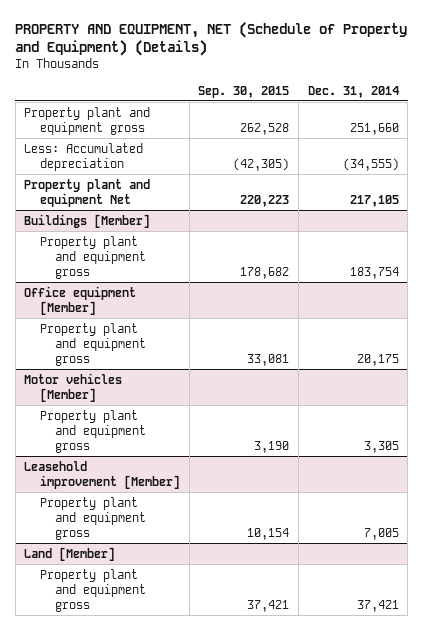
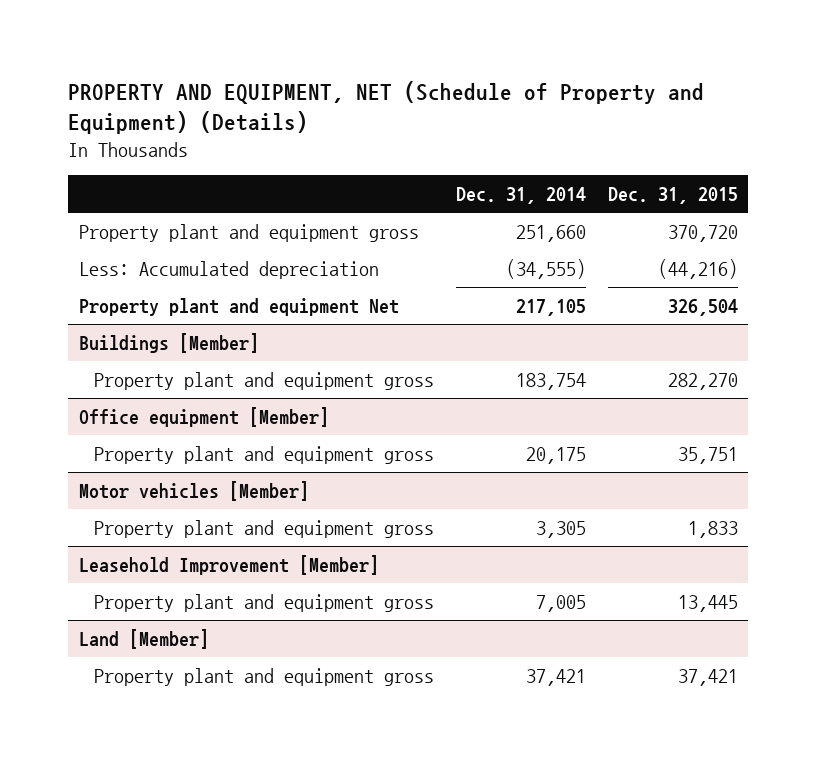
- | Sep. 30, 2015 | Dec. 31, 2014
+ | Dec. 31, 2014 | Dec. 31, 2015
- Leasehold improvement [Member]
+ Leasehold Improvement [Member]

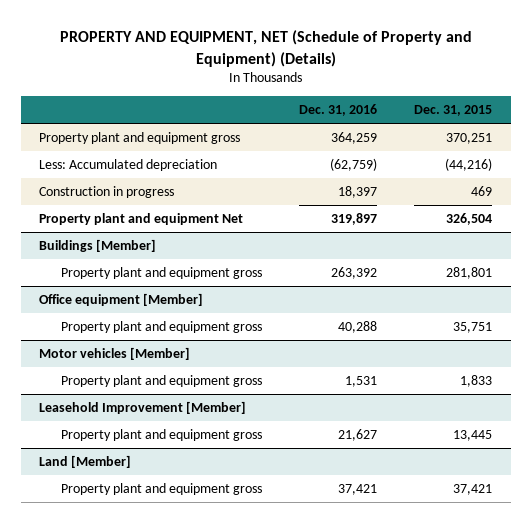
- | Dec. 31, 2014 | Dec. 31, 2015
+ | Dec. 31, 2016 | Dec. 31, 2015
- Property plant and equipment gross | 251,660 | 370,720
+ Property plant and equipment gross | 364,259 | 370,251
+ Construction in progress | 18,397 | 469
@ Buildings [Member]
- Property plant and equipment gross | 183,754 | 282,270
+ Property plant and equipment gross | 263,392 | 281,801

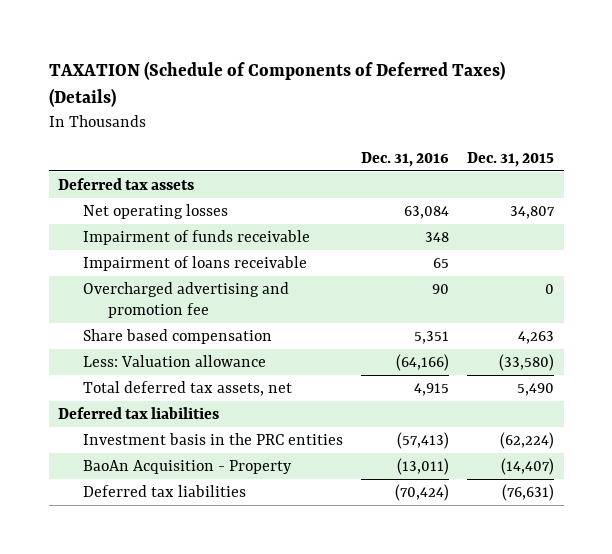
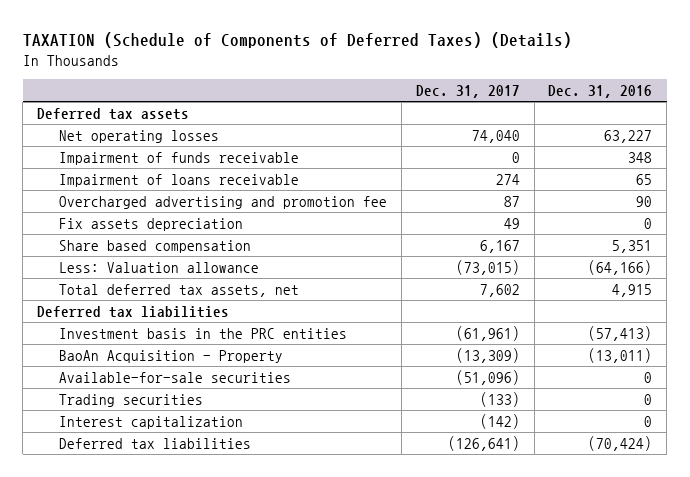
- | Dec. 31, 2016 | Dec. 31, 2015
+ | Dec. 31, 2017 | Dec. 31, 2016
- Net operating losses | 63,084 | 34,807
+ Net operating losses | 74,040 | 63,227
+ Fix assets depreciation | 49 | 0
+ Available-for-sale securities | (51,096) | 0
+ Trading securities | (133) | 0
+ Interest capitalization | (142) | 0

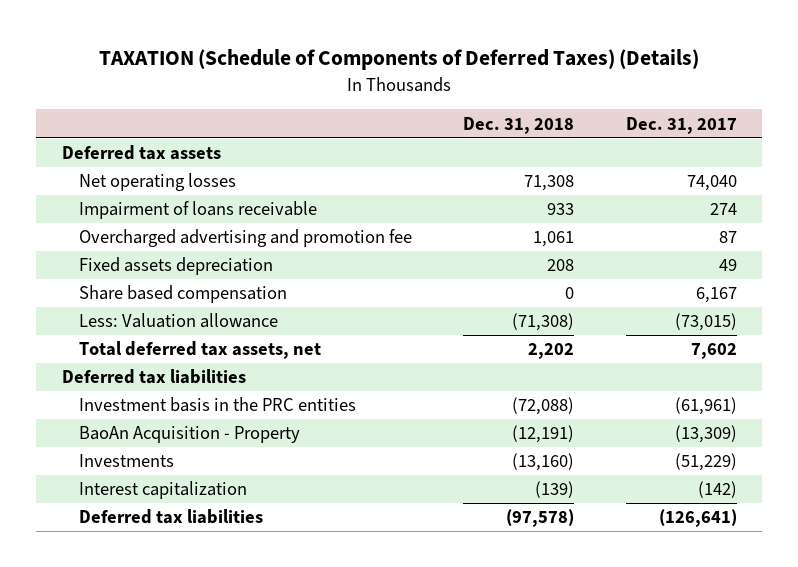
- | Dec. 31, 2017 | Dec. 31, 2016
+ | Dec. 31, 2018 | Dec. 31, 2017
- Impairment of funds receivable | 0 | 348
- Fix assets depreciation | 49 | 0
+ Fixed assets depreciation | 208 | 49
- Available-for-sale securities | (51,096) | 0
- Trading securities | (133) | 0
+ Investments | (13,160) | (51,229)

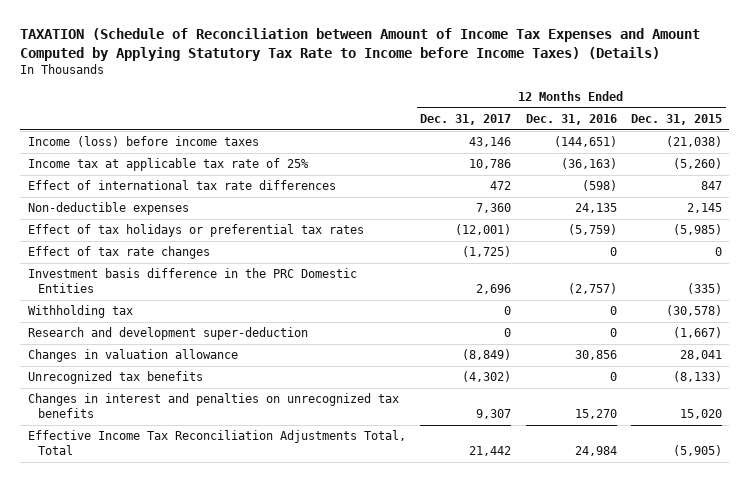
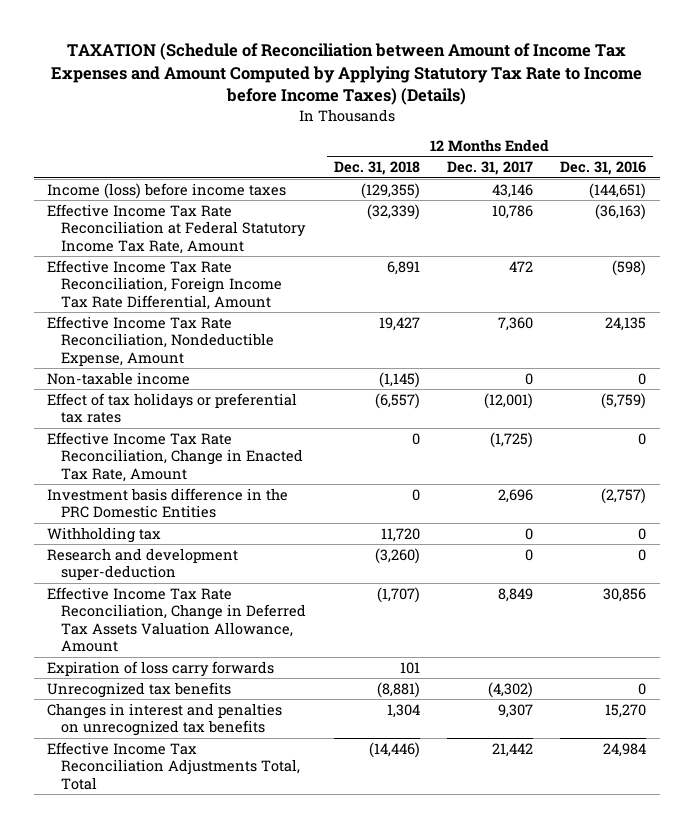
- | 12 Months Ended Dec. 31, 2017 | 12 Months Ended Dec. 31, 2016 | 12 Months Ended Dec. 31, 2015
+ | 12 Months Ended Dec. 31, 2018 | 12 Months Ended Dec. 31, 2017 | 12 Months Ended Dec. 31, 2016
- Income tax at applicable tax rate of 25% | 10,786 | (36,163) | (5,260)
- Effect of international tax rate differences | 472 | (598) | 847
- Non-deductible expenses | 7,360 | 24,135 | 2,145
+ Effective Income Tax Rate Reconciliation at Federal Statutory Income Tax Rate, Amount | (32,339) | 10,786 | (36,163)
+ Effective Income Tax Rate Reconciliation, Foreign Income Tax Rate Differential, Amount | 6,891 | 472 | (598)
+ Effective Income Tax Rate Reconciliation, Nondeductible Expense, Amount | 19,427 | 7,360 | 24,135
+ Non-taxable income | (1,145) | 0 | 0
- Effect of tax rate changes | (1,725) | 0 | 0
+ Effective Income Tax Rate Reconciliation, Change in Enacted Tax Rate, Amount | 0 | (1,725) | 0
- Changes in valuation allowance | (8,849) | 30,856 | 28,041
+ Effective Income Tax Rate Reconciliation, Change in Deferred Tax Assets Valuation Allowance, Amount | (1,707) | 8,849 | 30,856
+ Expiration of loss carry forwards | 101 | |

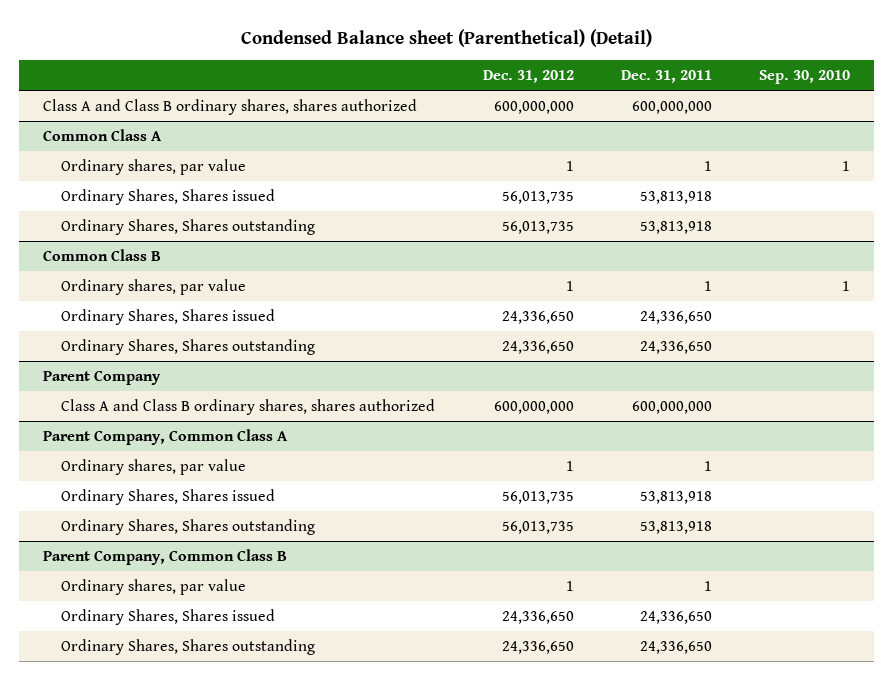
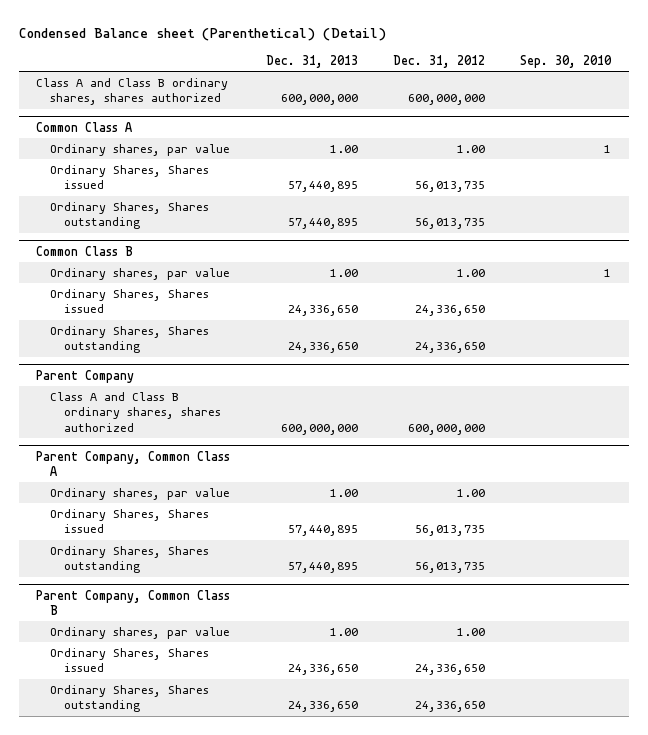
- | Dec. 31, 2012 | Dec. 31, 2011 | Sep. 30, 2010
+ | Dec. 31, 2013 | Dec. 31, 2012 | Sep. 30, 2010
@ Common Class A
- Ordinary shares, par value | 1 | 1 | 1
+ Ordinary shares, par value | 1.00 | 1.00 | 1
@ Common Class B
- Ordinary shares, par value | 1 | 1 | 1
+ Ordinary shares, par value | 1.00 | 1.00 | 1
@ Parent Company, Common Class A
- Ordinary shares, par value | 1 | 1 |
+ Ordinary shares, par value | 1.00 | 1.00 |
@ Parent Company, Common Class B
- Ordinary shares, par value | 1 | 1 |
+ Ordinary shares, par value | 1.00 | 1.00 |

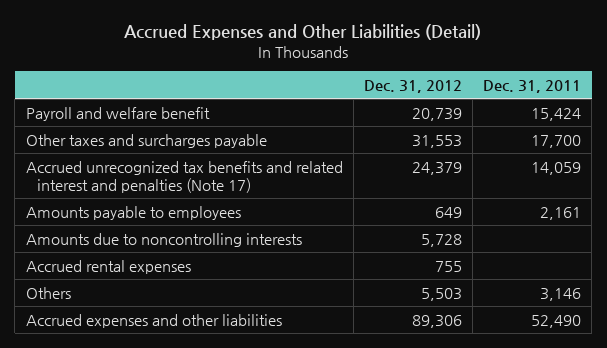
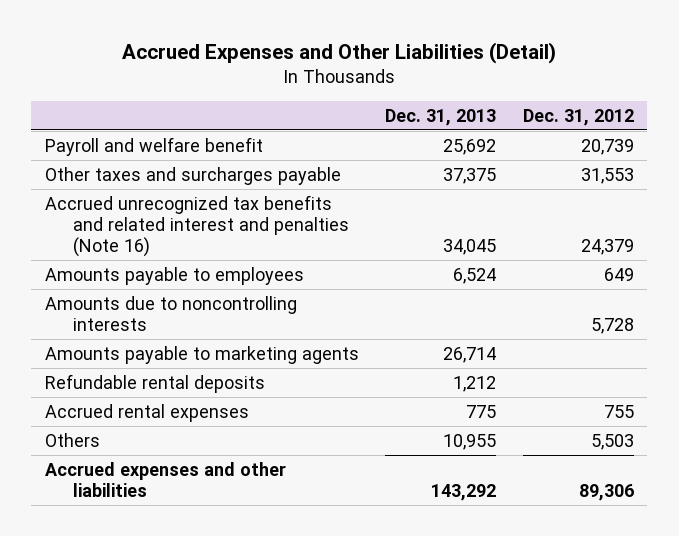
- | Dec. 31, 2012 | Dec. 31, 2011
+ | Dec. 31, 2013 | Dec. 31, 2012
- Accrued unrecognized tax benefits and related interest and penalties (Note 17) | 24,379 | 14,059
+ Accrued unrecognized tax benefits and related interest and penalties (Note 16) | 34,045 | 24,379
+ Amounts payable to marketing agents | 26,714 |
+ Refundable rental deposits | 1,212 |

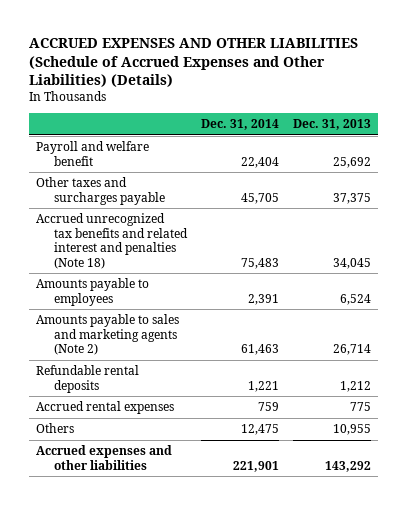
- Accrued Expenses and Other Liabilities (Detail)
+ ACCRUED EXPENSES AND OTHER LIABILITIES (Schedule of Accrued Expenses and Other Liabilities) (Details)
- | Dec. 31, 2013 | Dec. 31, 2012
+ | Dec. 31, 2014 | Dec. 31, 2013
- Accrued unrecognized tax benefits and related interest and penalties (Note 16) | 34,045 | 24,379
+ Accrued unrecognized tax benefits and related interest and penalties (Note 18) | 75,483 | 34,045
- Amounts due to noncontrolling interests | | 5,728
- Amounts payable to marketing agents | 26,714 |
+ Amounts payable to sales and marketing agents (Note 2) | 61,463 | 26,714

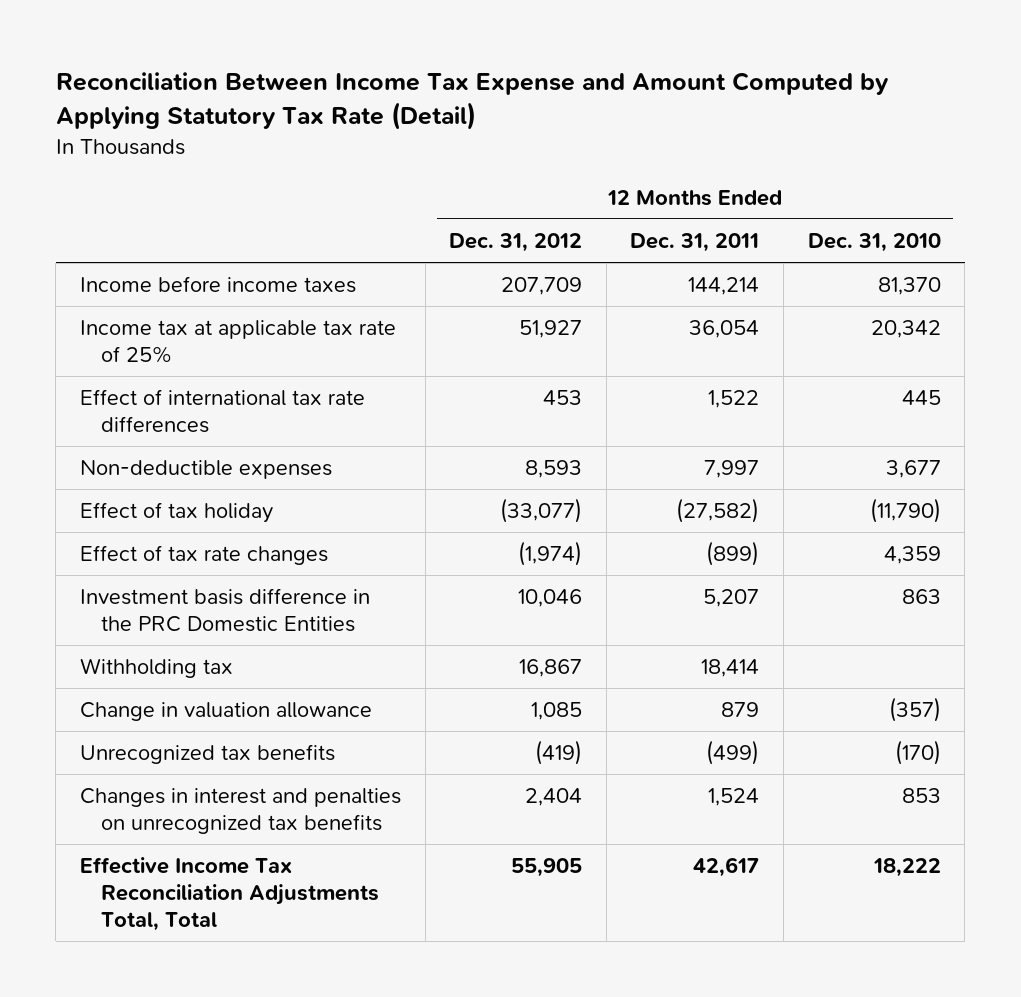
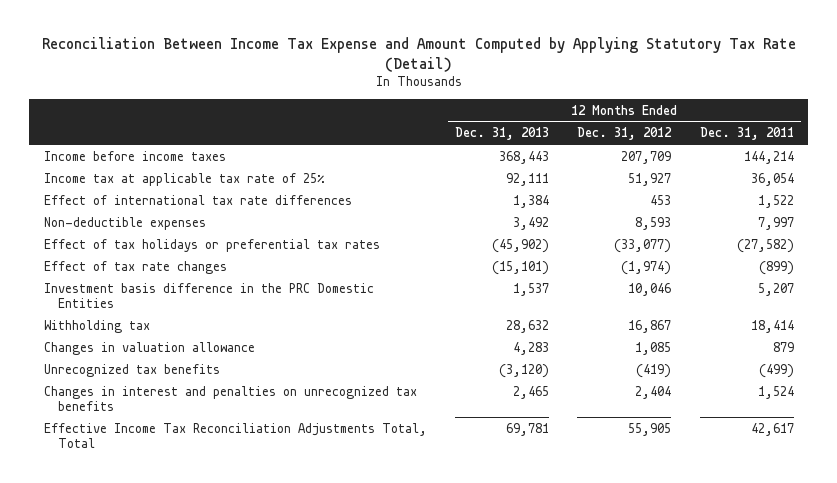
- | 12 Months Ended Dec. 31, 2012 | 12 Months Ended Dec. 31, 2011 | 12 Months Ended Dec. 31, 2010
+ | 12 Months Ended Dec. 31, 2013 | 12 Months Ended Dec. 31, 2012 | 12 Months Ended Dec. 31, 2011
- Effect of tax holiday | (33,077) | (27,582) | (11,790)
+ Effect of tax holidays or preferential tax rates | (45,902) | (33,077) | (27,582)
- Change in valuation allowance | 1,085 | 879 | (357)
+ Changes in valuation allowance | 4,283 | 1,085 | 879

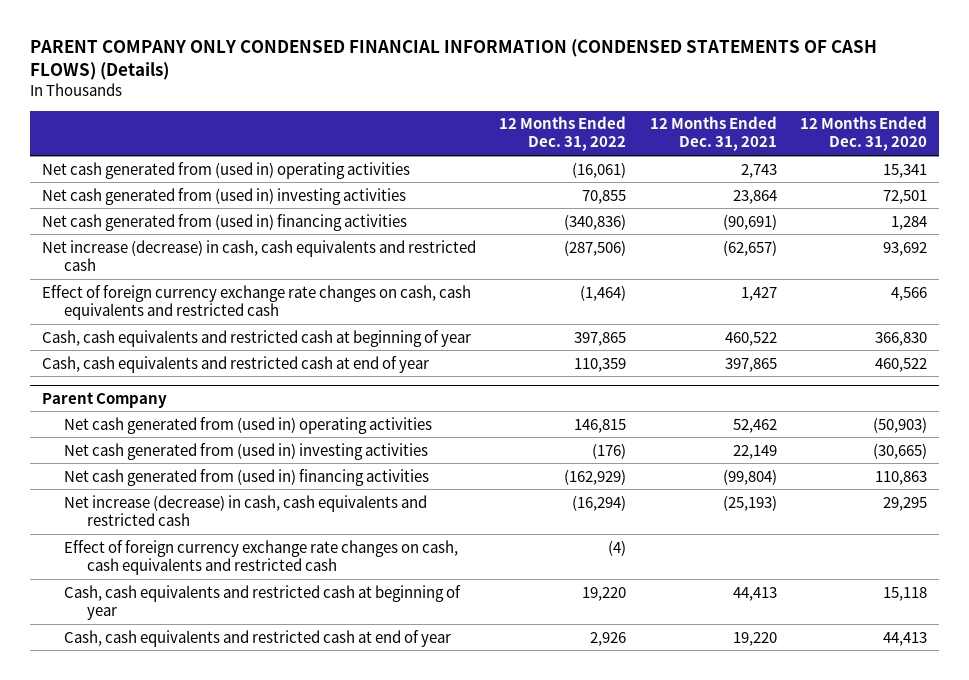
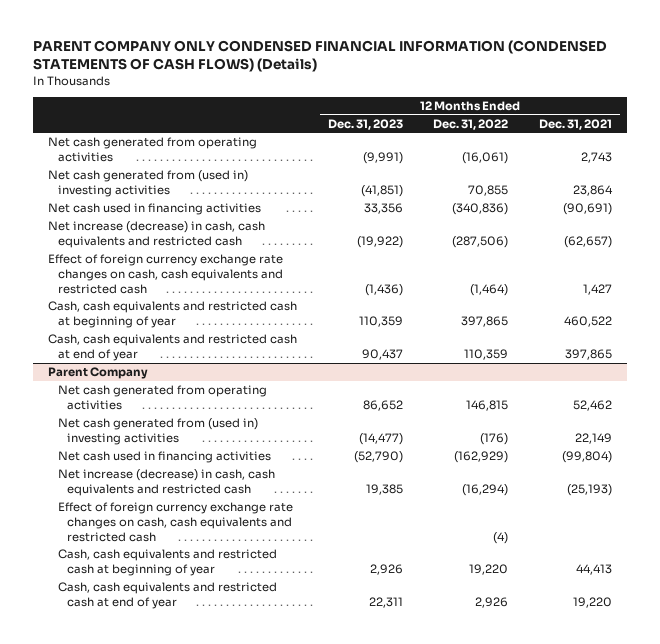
- | 12 Months Ended Dec. 31, 2022 | 12 Months Ended Dec. 31, 2021 | 12 Months Ended Dec. 31, 2020
+ | 12 Months Ended Dec. 31, 2023 | 12 Months Ended Dec. 31, 2022 | 12 Months Ended Dec. 31, 2021
- Net cash generated from (used in) operating activities | (16,061) | 2,743 | 15,341
+ Net cash generated from operating activities | (9,991) | (16,061) | 2,743
- Net cash generated from (used in) financing activities | (340,836) | (90,691) | 1,284
+ Net cash used in financing activities | 33,356 | (340,836) | (90,691)
@ Parent Company
- Net cash generated from (used in) operating activities | 146,815 | 52,462 | (50,903)
+ Net cash generated from operating activities | 86,652 | 146,815 | 52,462
- Net cash generated from (used in) financing activities | (162,929) | (99,804) | 110,863
+ Net cash used in financing activities | (52,790) | (162,929) | (99,804)

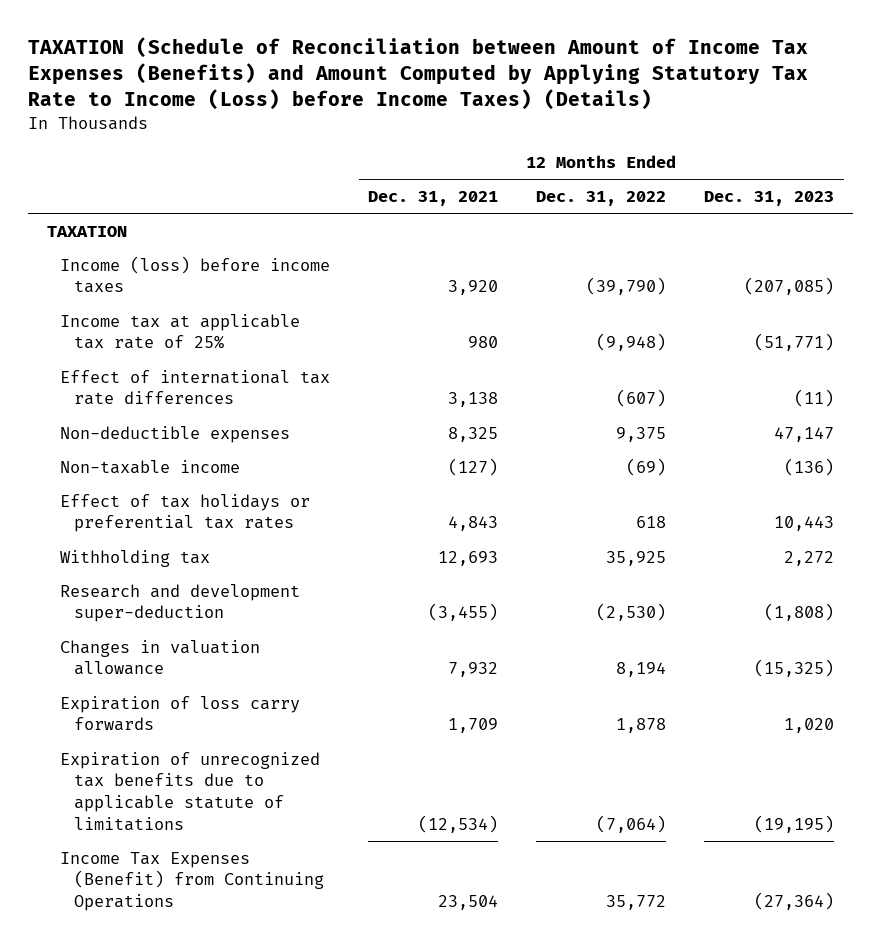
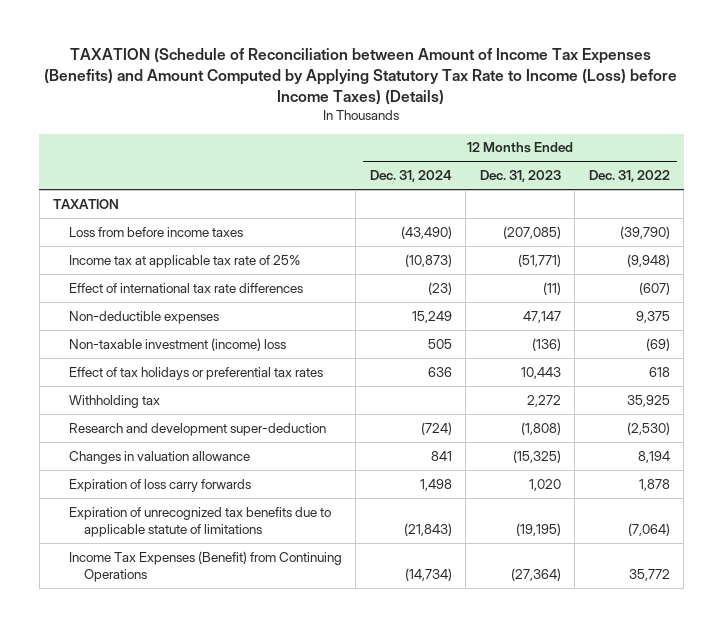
- | 12 Months Ended Dec. 31, 2021 | 12 Months Ended Dec. 31, 2022 | 12 Months Ended Dec. 31, 2023
+ | 12 Months Ended Dec. 31, 2024 | 12 Months Ended Dec. 31, 2023 | 12 Months Ended Dec. 31, 2022
- Income (loss) before income taxes | 3,920 | (39,790) | (207,085)
+ Loss from before income taxes | (43,490) | (207,085) | (39,790)
- Non-taxable income | (127) | (69) | (136)
+ Non-taxable investment (income) loss | 505 | (136) | (69)

